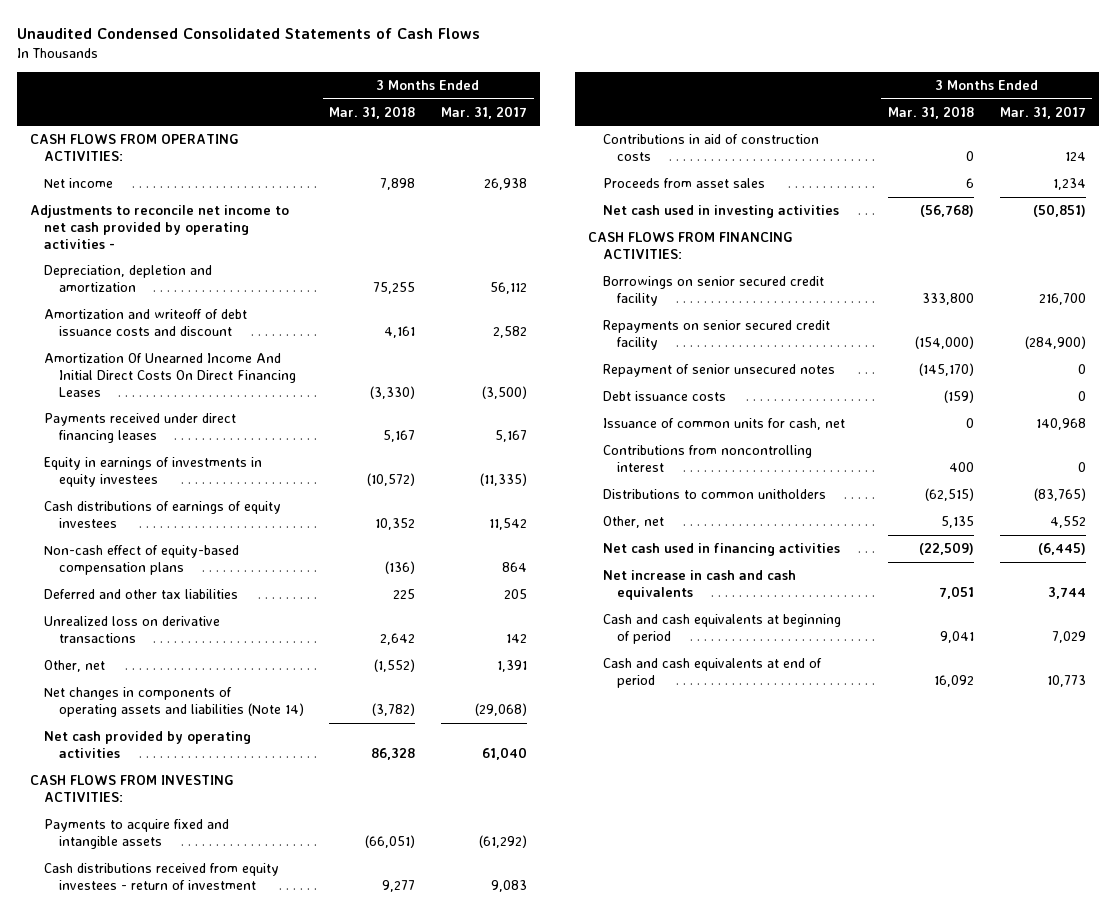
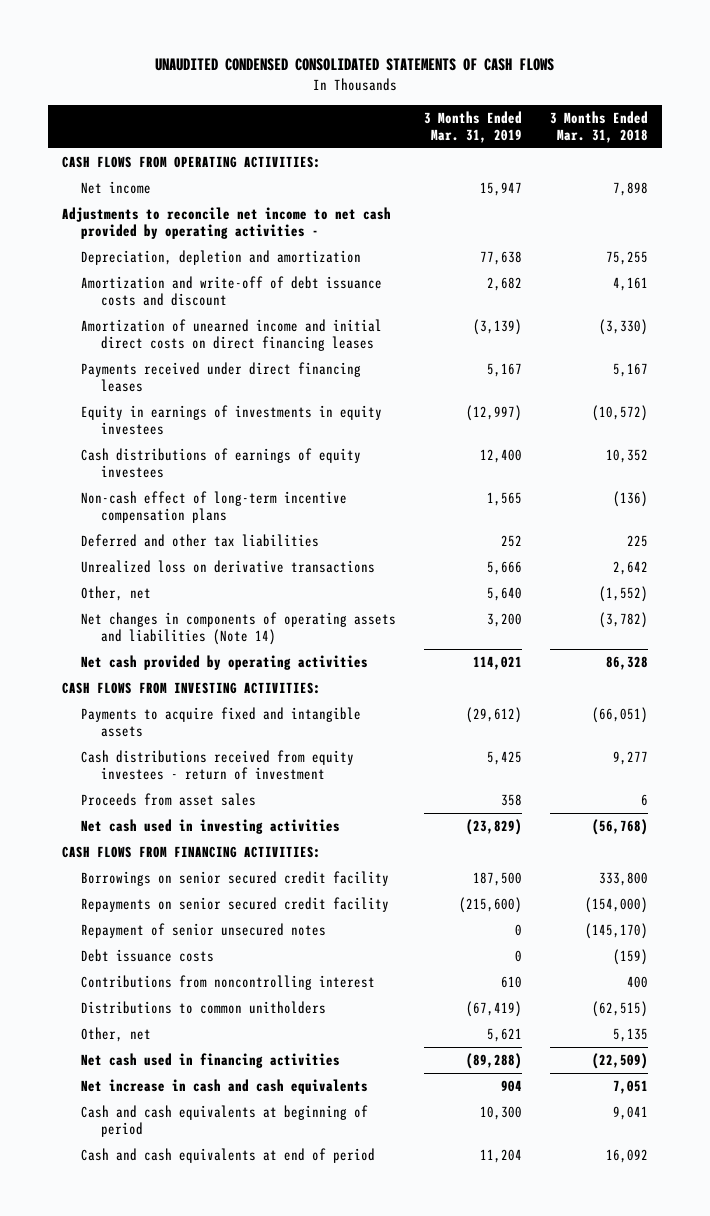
- Unaudited Condensed Consolidated Statements of Cash Flows
+ UNAUDITED CONDENSED CONSOLIDATED STATEMENTS OF CASH FLOWS
- | 3 Months Ended Mar. 31, 2018 | 3 Months Ended Mar. 31, 2017
+ | 3 Months Ended Mar. 31, 2019 | 3 Months Ended Mar. 31, 2018
- Amortization and writeoff of debt issuance costs and discount | 4,161 | 2,582
- Amortization Of Unearned Income And Initial Direct Costs On Direct Financing Leases | (3,330) | (3,500)
+ Amortization and write-off of debt issuance costs and discount | 2,682 | 4,161
+ Amortization of unearned income and initial direct costs on direct financing leases | (3,139) | (3,330)
- Non-cash effect of equity-based compensation plans | (136) | 864
+ Non-cash effect of long-term incentive compensation plans | 1,565 | (136)
- Contributions in aid of construction costs | 0 | 124
- Issuance of common units for cash, net | 0 | 140,968

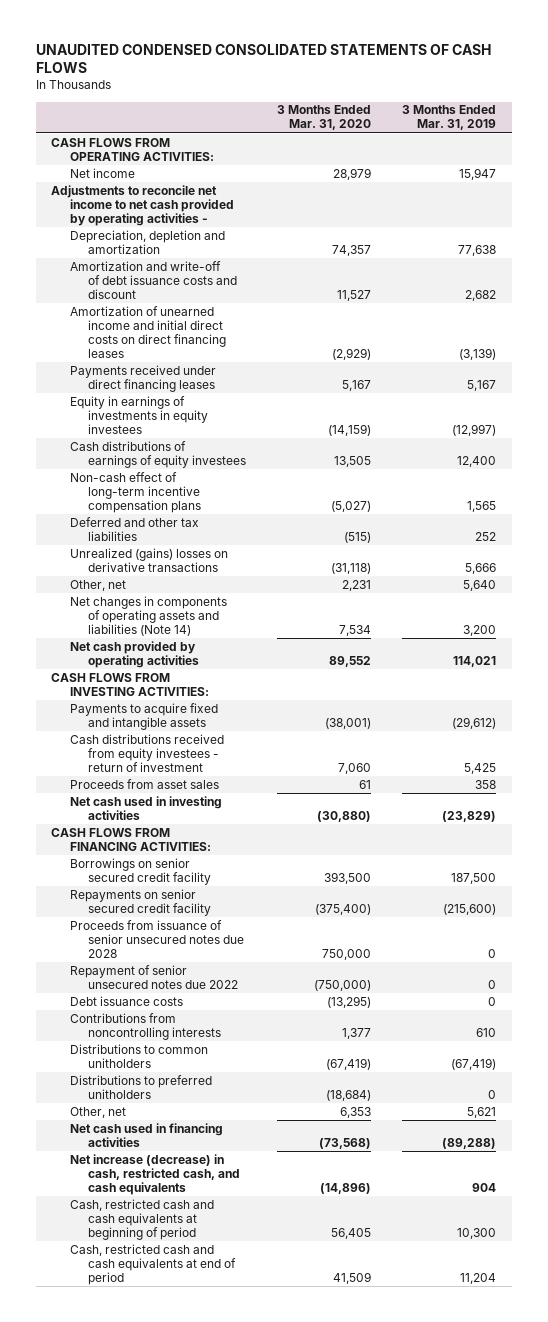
- | 3 Months Ended Mar. 31, 2019 | 3 Months Ended Mar. 31, 2018
+ | 3 Months Ended Mar. 31, 2020 | 3 Months Ended Mar. 31, 2019
- Unrealized loss on derivative transactions | 5,666 | 2,642
+ Unrealized (gains) losses on derivative transactions | (31,118) | 5,666
- Repayment of senior unsecured notes | 0 | (145,170)
+ Proceeds from issuance of senior unsecured notes due 2028 | 750,000 | 0
+ Repayment of senior unsecured notes due 2022 | (750,000) | 0
- Contributions from noncontrolling interest | 610 | 400
+ Contributions from noncontrolling interests | 1,377 | 610
+ Distributions to preferred unitholders | (18,684) | 0
- Net increase in cash and cash equivalents | 904 | 7,051
- Cash and cash equivalents at beginning of period | 10,300 | 9,041
- Cash and cash equivalents at end of period | 11,204 | 16,092
+ Net increase (decrease) in cash, restricted cash, and cash equivalents | (14,896) | 904
+ Cash, restricted cash and cash equivalents at beginning of period | 56,405 | 10,300
+ Cash, restricted cash and cash equivalents at end of period | 41,509 | 11,204

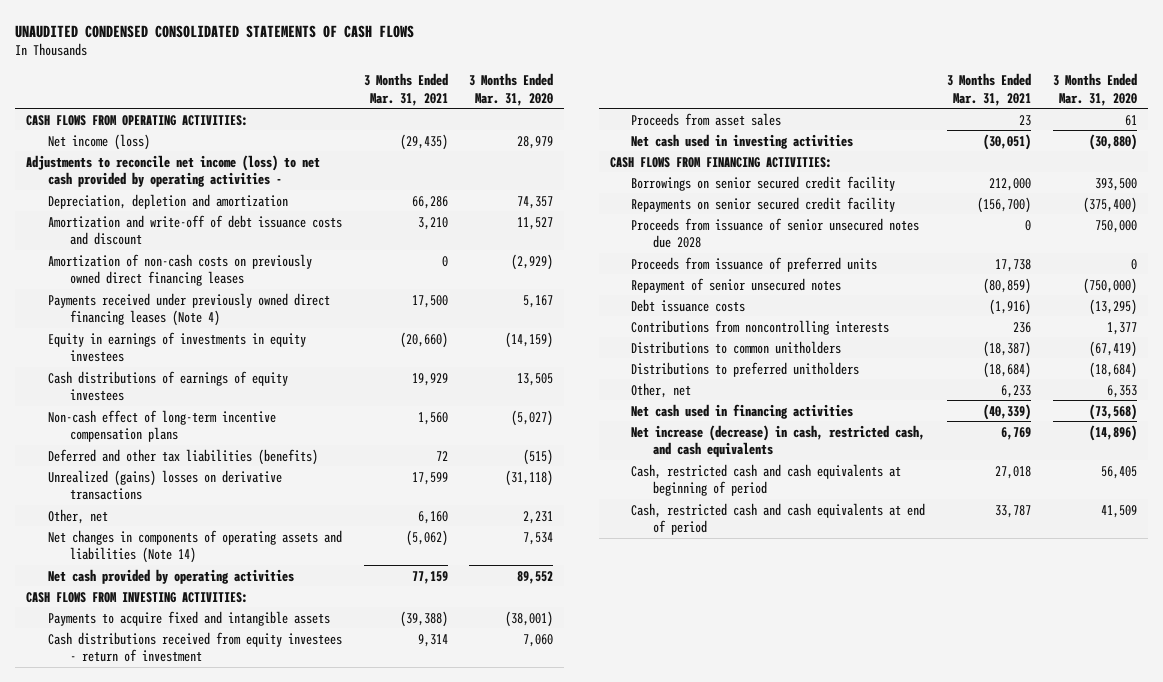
- | 3 Months Ended Mar. 31, 2020 | 3 Months Ended Mar. 31, 2019
+ | 3 Months Ended Mar. 31, 2021 | 3 Months Ended Mar. 31, 2020
- Net income | 28,979 | 15,947
- Adjustments to reconcile net income to net cash provided by operating activities -
+ Net income (loss) | (29,435) | 28,979
+ Adjustments to reconcile net income (loss) to net cash provided by operating activities -
- Amortization of unearned income and initial direct costs on direct financing leases | (2,929) | (3,139)
- Payments received under direct financing leases | 5,167 | 5,167
+ Amortization of non-cash costs on previously owned direct financing leases | 0 | (2,929)
+ Payments received under previously owned direct financing leases (Note 4) | 17,500 | 5,167
- Deferred and other tax liabilities | (515) | 252
+ Deferred and other tax liabilities (benefits) | 72 | (515)
- Repayment of senior unsecured notes due 2022 | (750,000) | 0
+ Proceeds from issuance of preferred units | 17,738 | 0
+ Repayment of senior unsecured notes | (80,859) | (750,000)

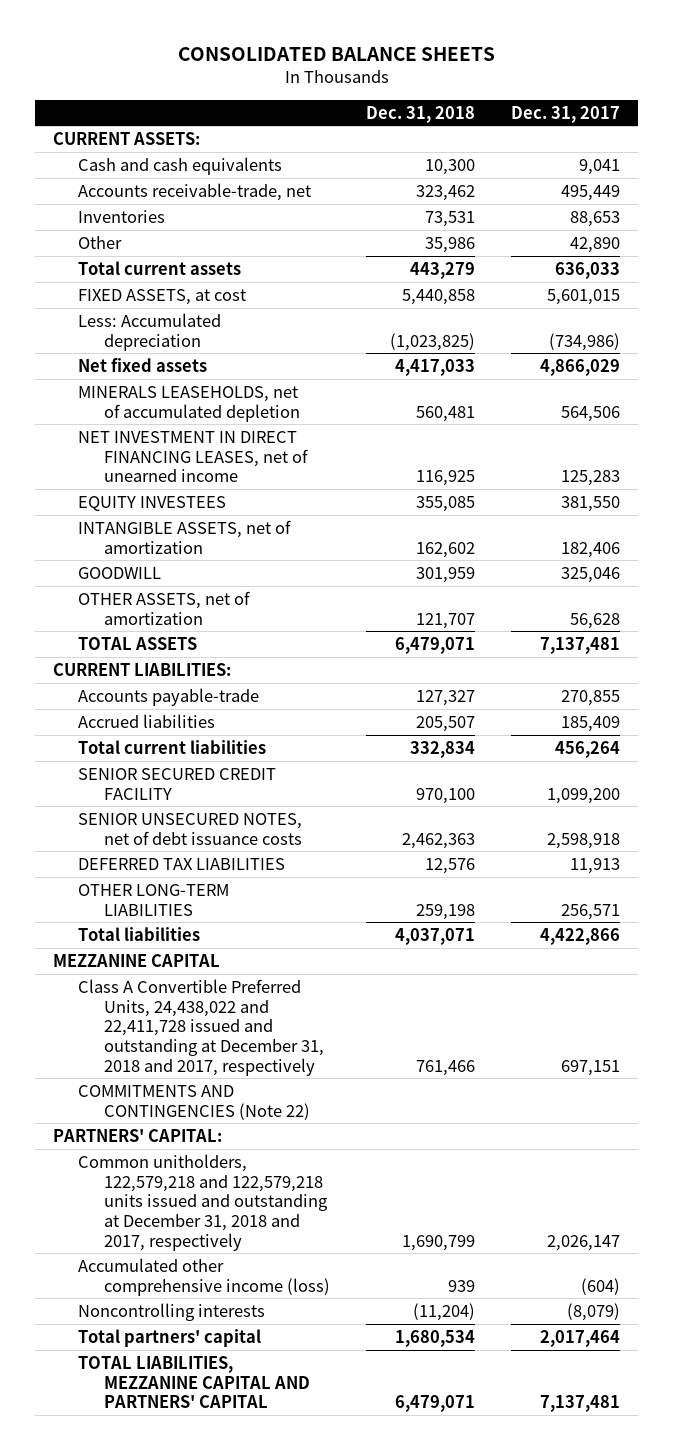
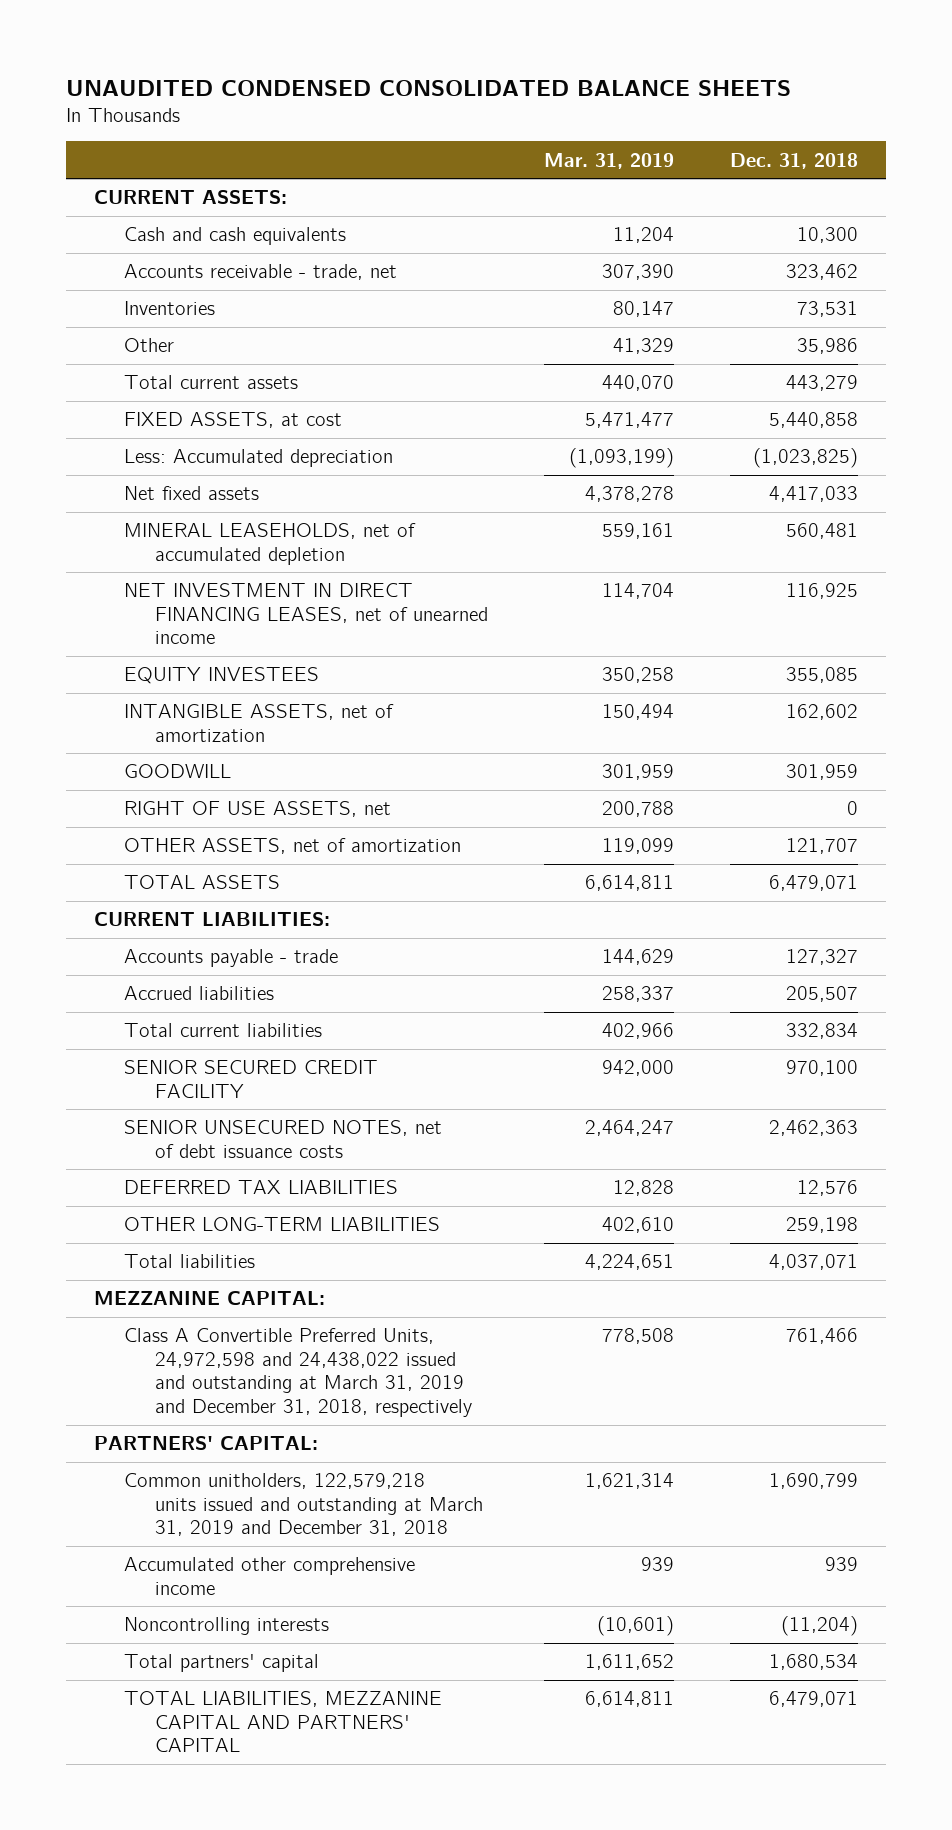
- CONSOLIDATED BALANCE SHEETS
+ UNAUDITED CONDENSED CONSOLIDATED BALANCE SHEETS
- | Dec. 31, 2018 | Dec. 31, 2017
+ | Mar. 31, 2019 | Dec. 31, 2018
- Accounts receivable-trade, net | 323,462 | 495,449
+ Accounts receivable - trade, net | 307,390 | 323,462
- MINERALS LEASEHOLDS, net of accumulated depletion | 560,481 | 564,506
+ MINERAL LEASEHOLDS, net of accumulated depletion | 559,161 | 560,481
+ RIGHT OF USE ASSETS, net | 200,788 | 0
- Accounts payable-trade | 127,327 | 270,855
+ Accounts payable - trade | 144,629 | 127,327
- MEZZANINE CAPITAL
- Class A Convertible Preferred Units, 24,438,022 and 22,411,728 issued and outstanding at December 31, 2018 and 2017, respectively | 761,466 | 697,151
- COMMITMENTS AND CONTINGENCIES (Note 22)
+ MEZZANINE CAPITAL:
+ Class A Convertible Preferred Units, 24,972,598 and 24,438,022 issued and outstanding at March 31, 2019 and December 31, 2018, respectively | 778,508 | 761,466
- Common unitholders, 122,579,218 and 122,579,218 units issued and outstanding at December 31, 2018 and 2017, respectively | 1,690,799 | 2,026,147
- Accumulated other comprehensive income (loss) | 939 | (604)
+ Common unitholders, 122,579,218 units issued and outstanding at March 31, 2019 and December 31, 2018 | 1,621,314 | 1,690,799
+ Accumulated other comprehensive income | 939 | 939

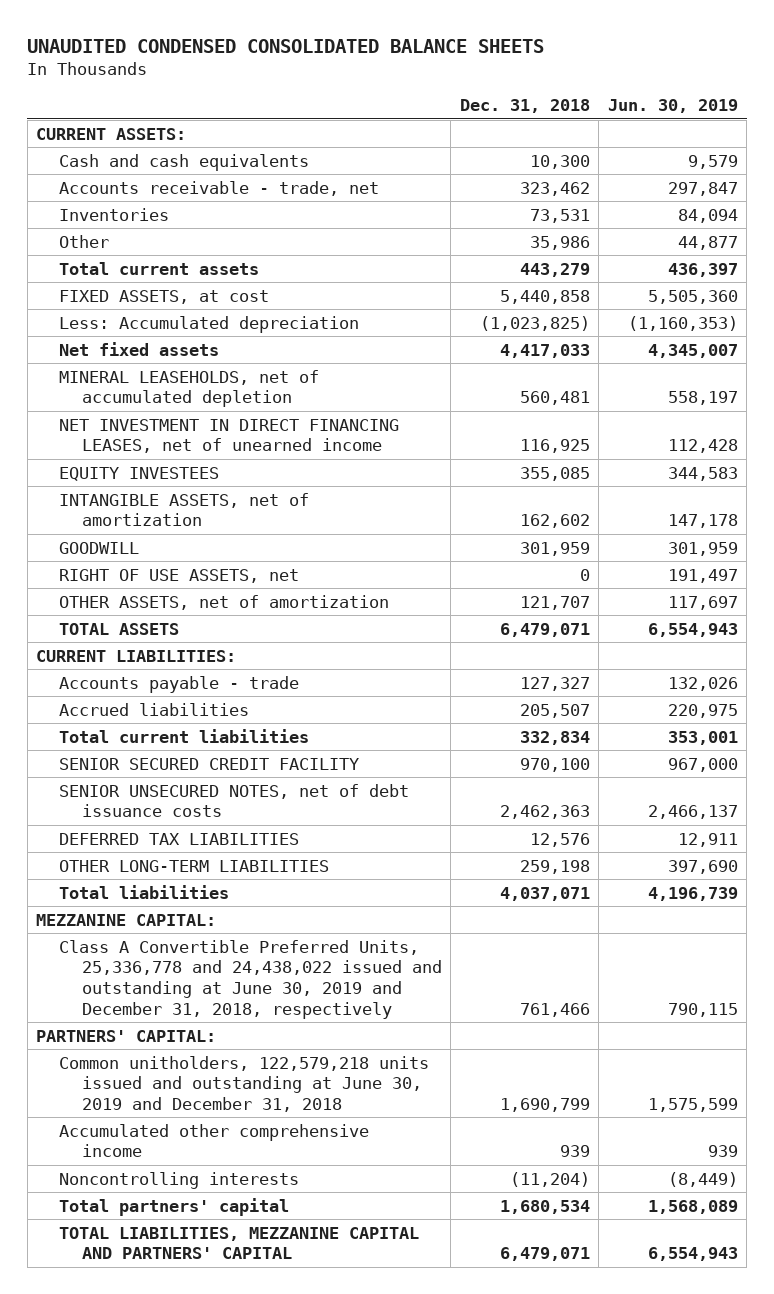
- | Mar. 31, 2019 | Dec. 31, 2018
+ | Dec. 31, 2018 | Jun. 30, 2019
- Class A Convertible Preferred Units, 24,972,598 and 24,438,022 issued and outstanding at March 31, 2019 and December 31, 2018, respectively | 778,508 | 761,466
+ Class A Convertible Preferred Units, 25,336,778 and 24,438,022 issued and outstanding at June 30, 2019 and December 31, 2018, respectively | 761,466 | 790,115
- Common unitholders, 122,579,218 units issued and outstanding at March 31, 2019 and December 31, 2018 | 1,621,314 | 1,690,799
+ Common unitholders, 122,579,218 units issued and outstanding at June 30, 2019 and December 31, 2018 | 1,690,799 | 1,575,599

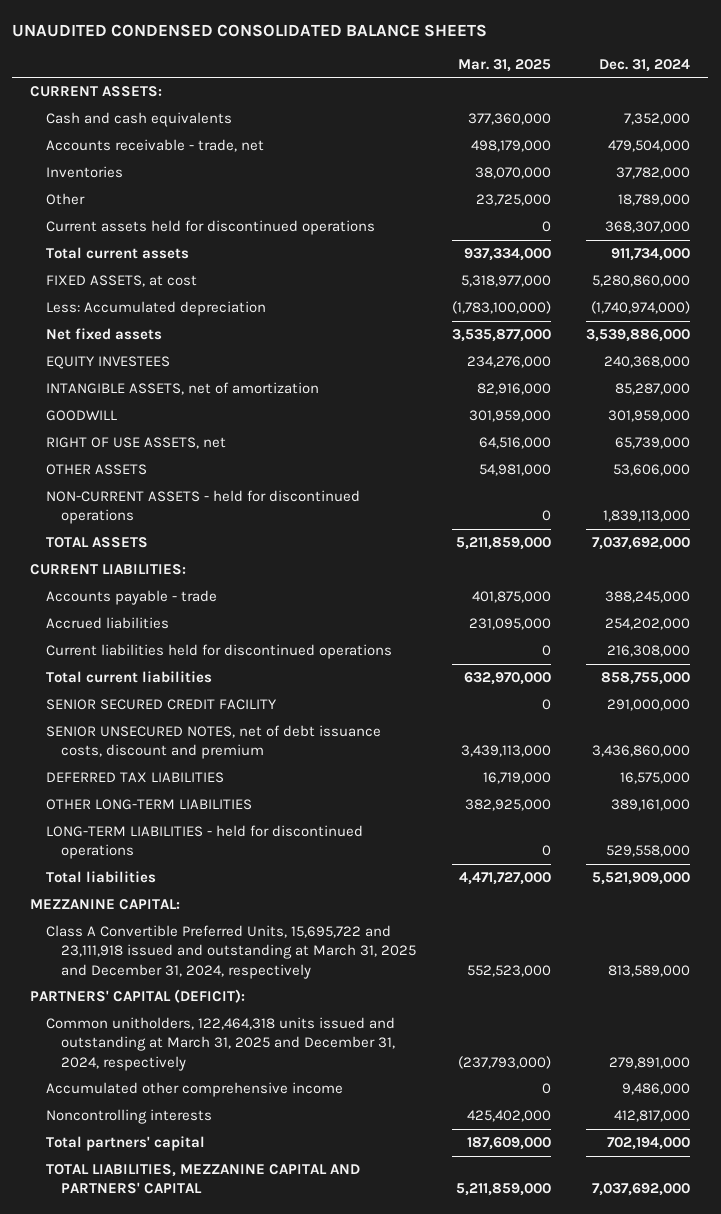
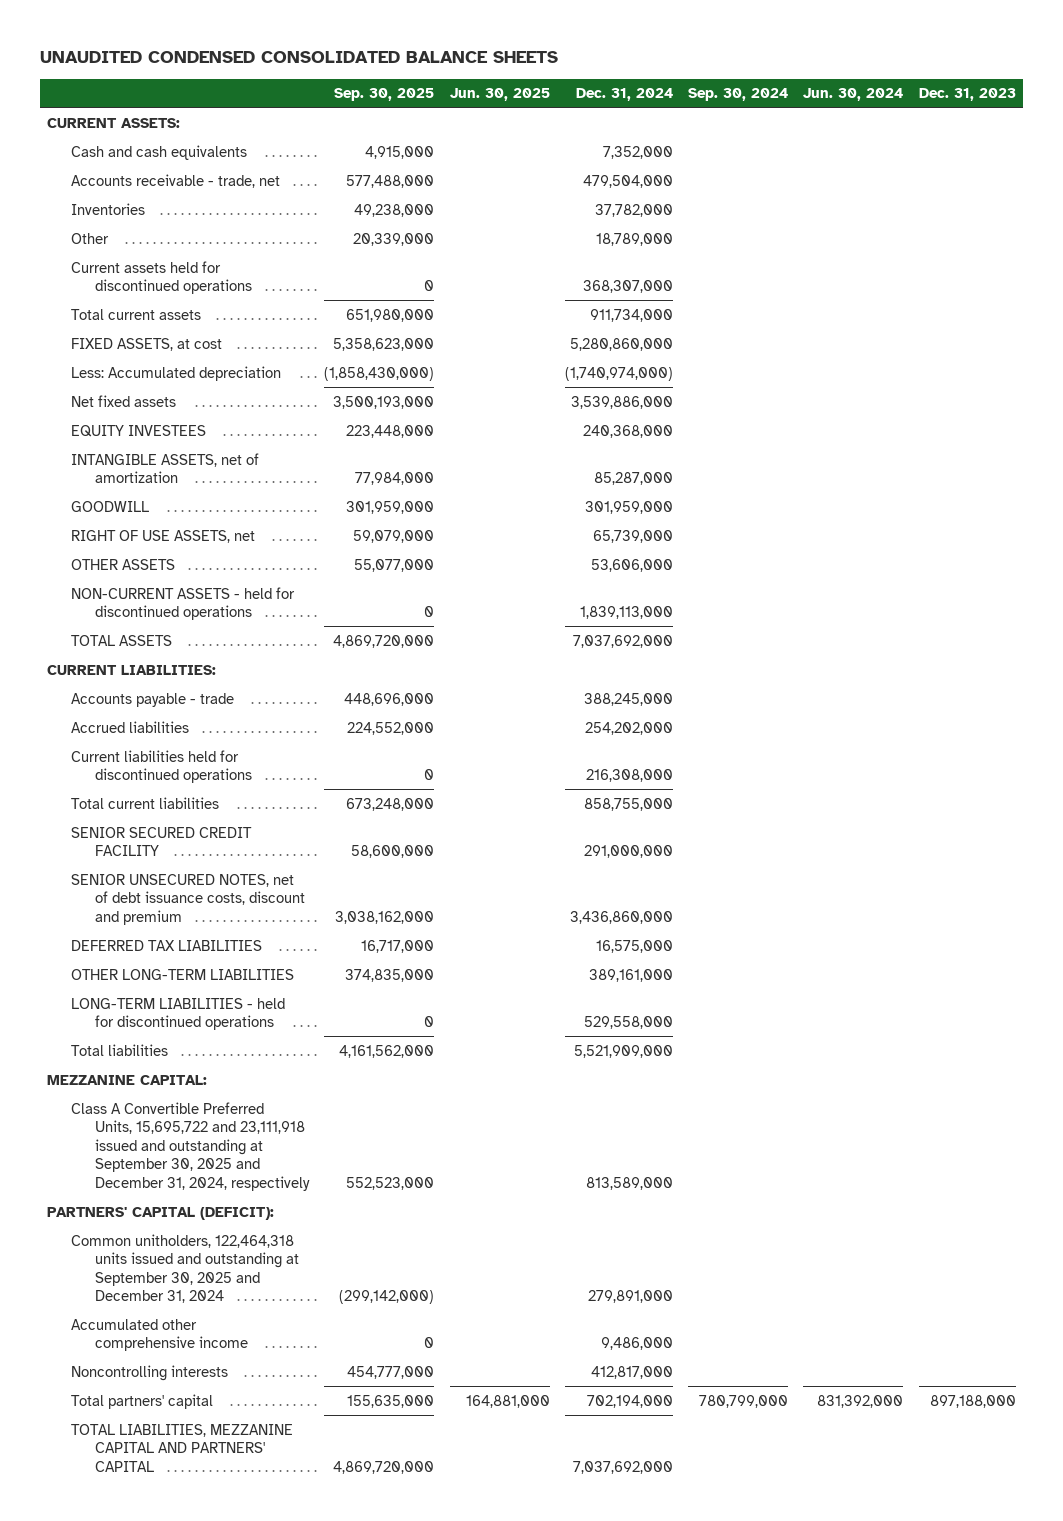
- | Mar. 31, 2025 | Dec. 31, 2024
+ | Sep. 30, 2025 | Jun. 30, 2025 | Dec. 31, 2024 | Sep. 30, 2024 | Jun. 30, 2024 | Dec. 31, 2023
- Class A Convertible Preferred Units, 15,695,722 and 23,111,918 issued and outstanding at March 31, 2025 and December 31, 2024, respectively | 552,523,000 | 813,589,000
+ Class A Convertible Preferred Units, 15,695,722 and 23,111,918 issued and outstanding at September 30, 2025 and December 31, 2024, respectively | 552,523,000 | | 813,589,000 | | |
- Common unitholders, 122,464,318 units issued and outstanding at March 31, 2025 and December 31, 2024, respectively | (237,793,000) | 279,891,000
+ Common unitholders, 122,464,318 units issued and outstanding at September 30, 2025 and December 31, 2024 | (299,142,000) | | 279,891,000 | | |

